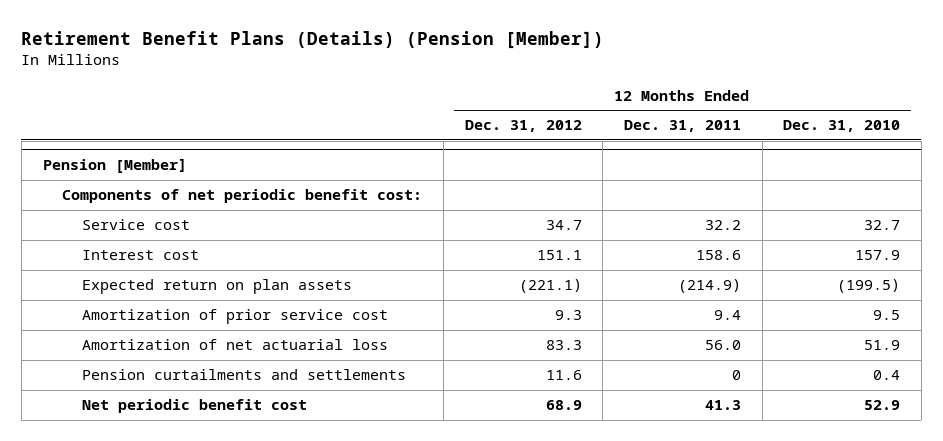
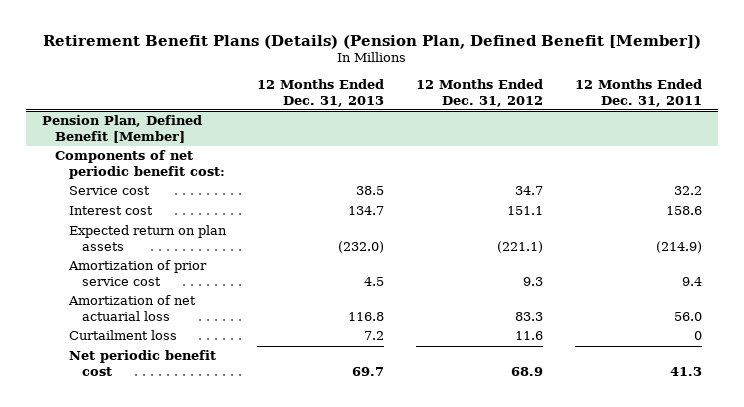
- Retirement Benefit Plans (Details) (Pension [Member])
+ Retirement Benefit Plans (Details) (Pension Plan, Defined Benefit [Member])
- | 12 Months Ended Dec. 31, 2012 | 12 Months Ended Dec. 31, 2011 | 12 Months Ended Dec. 31, 2010
+ | 12 Months Ended Dec. 31, 2013 | 12 Months Ended Dec. 31, 2012 | 12 Months Ended Dec. 31, 2011
- Pension [Member]
+ Pension Plan, Defined Benefit [Member]
- Pension curtailments and settlements | 11.6 | 0 | 0.4
+ Curtailment loss | 7.2 | 11.6 | 0

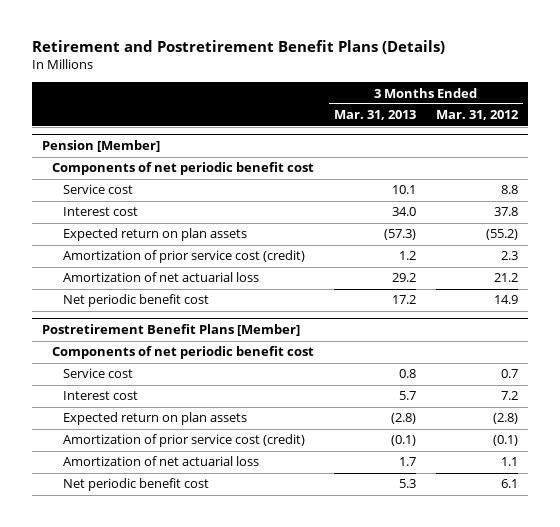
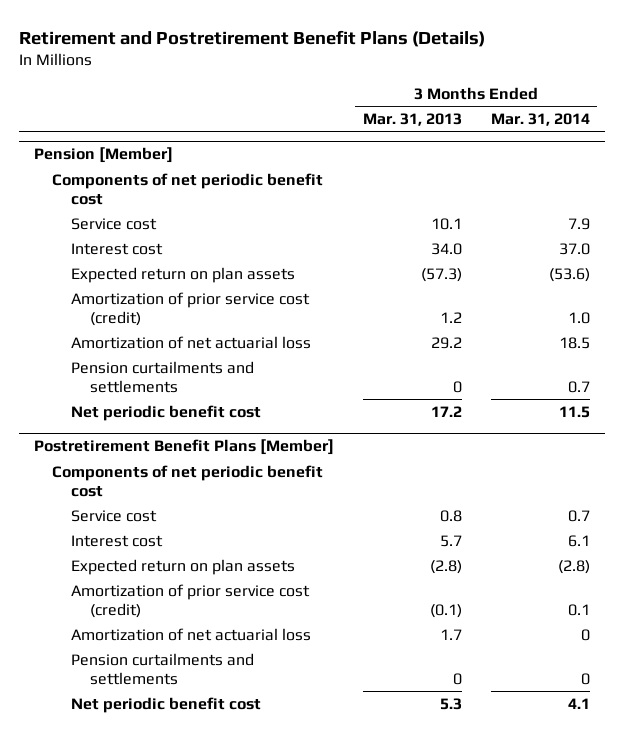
- | 3 Months Ended Mar. 31, 2013 | 3 Months Ended Mar. 31, 2012
+ | 3 Months Ended Mar. 31, 2013 | 3 Months Ended Mar. 31, 2014
@ Pension [Member]
+ Pension curtailments and settlements | 0 | 0.7
@ Postretirement Benefit Plans [Member]
+ Pension curtailments and settlements | 0 | 0

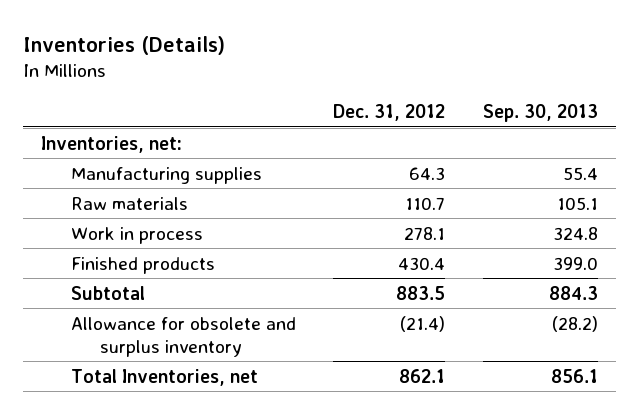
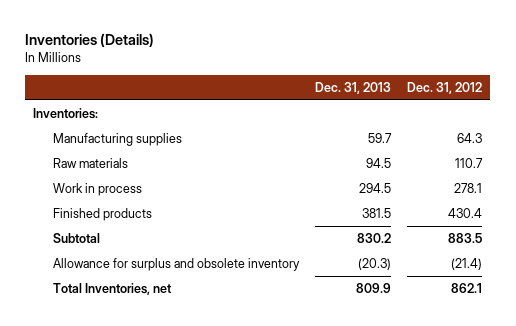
- | Dec. 31, 2012 | Sep. 30, 2013
+ | Dec. 31, 2013 | Dec. 31, 2012
- Inventories, net:
+ Inventories:
- Allowance for obsolete and surplus inventory | (21.4) | (28.2)
+ Allowance for surplus and obsolete inventory | (20.3) | (21.4)

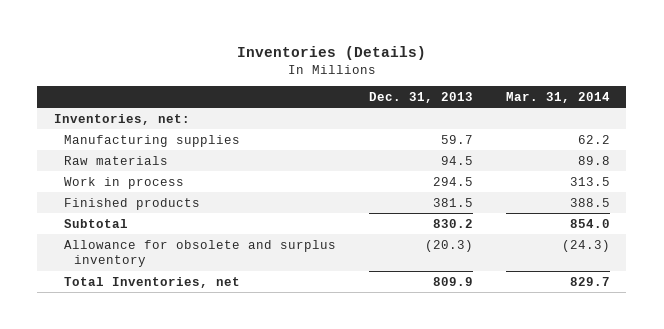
- | Dec. 31, 2013 | Dec. 31, 2012
+ | Dec. 31, 2013 | Mar. 31, 2014
- Inventories:
+ Inventories, net:
- Allowance for surplus and obsolete inventory | (20.3) | (21.4)
+ Allowance for obsolete and surplus inventory | (20.3) | (24.3)

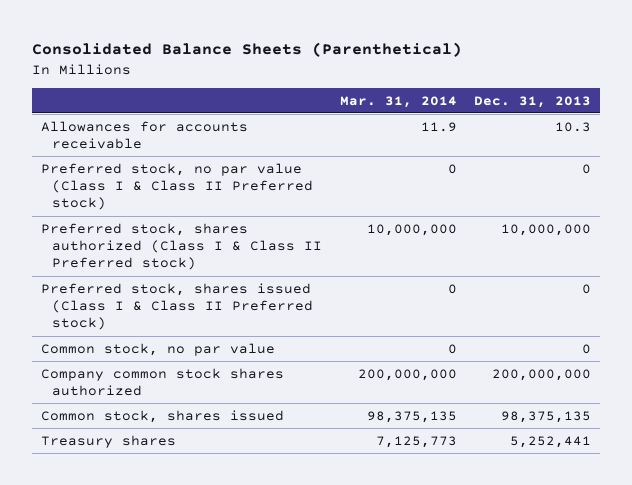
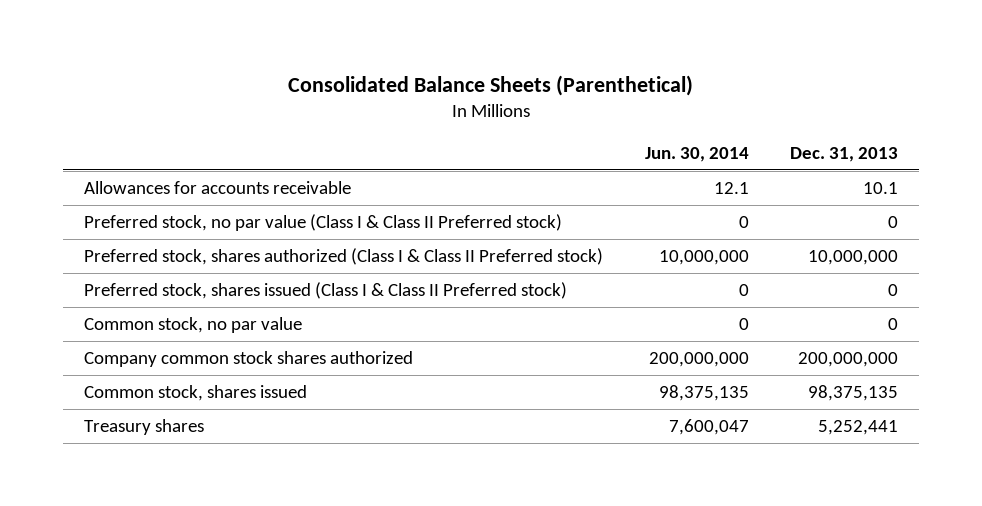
- | Mar. 31, 2014 | Dec. 31, 2013
+ | Jun. 30, 2014 | Dec. 31, 2013
- Allowances for accounts receivable | 11.9 | 10.3
+ Allowances for accounts receivable | 12.1 | 10.1

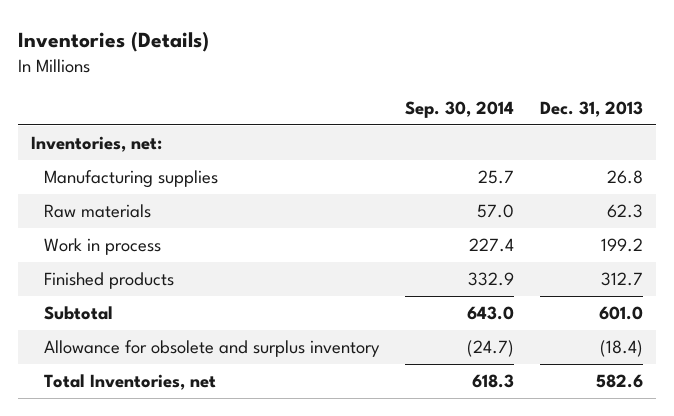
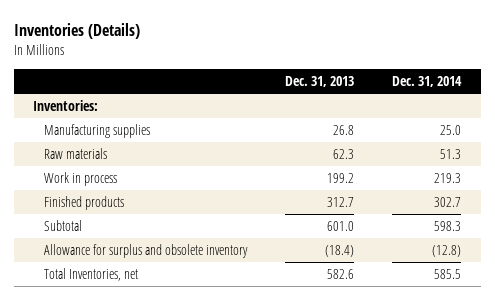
- | Sep. 30, 2014 | Dec. 31, 2013
+ | Dec. 31, 2013 | Dec. 31, 2014
- Inventories, net:
+ Inventories:
- Allowance for obsolete and surplus inventory | (24.7) | (18.4)
+ Allowance for surplus and obsolete inventory | (18.4) | (12.8)

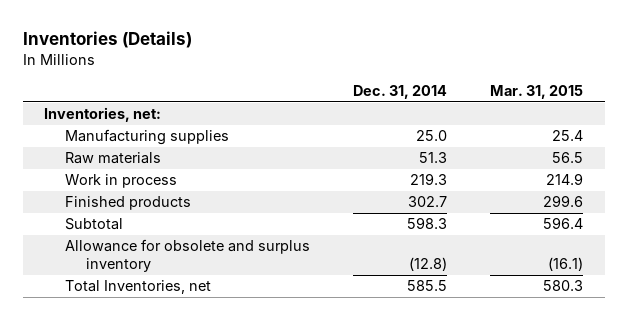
- | Dec. 31, 2013 | Dec. 31, 2014
+ | Dec. 31, 2014 | Mar. 31, 2015
- Inventories:
+ Inventories, net:
- Allowance for surplus and obsolete inventory | (18.4) | (12.8)
+ Allowance for obsolete and surplus inventory | (12.8) | (16.1)

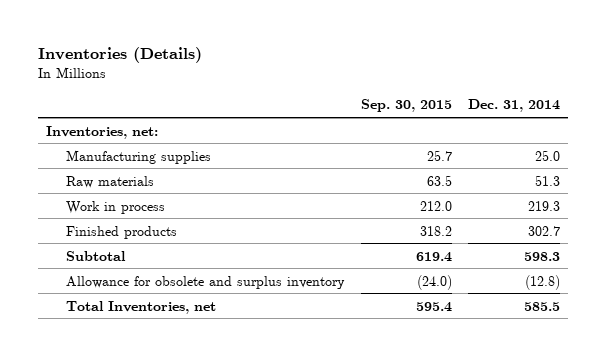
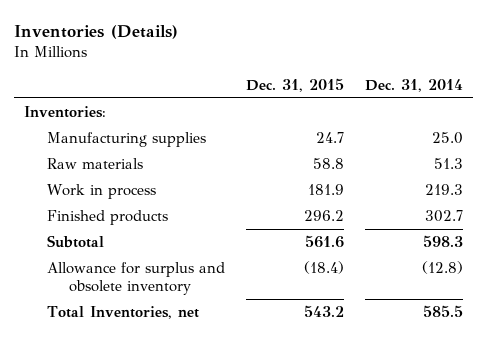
- | Sep. 30, 2015 | Dec. 31, 2014
+ | Dec. 31, 2015 | Dec. 31, 2014
- Inventories, net:
+ Inventories:
- Allowance for obsolete and surplus inventory | (24.0) | (12.8)
+ Allowance for surplus and obsolete inventory | (18.4) | (12.8)

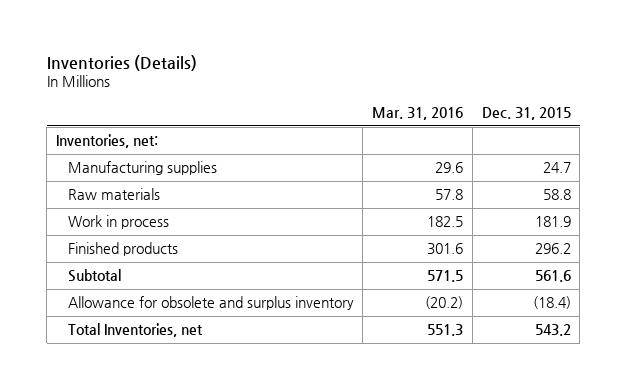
- | Dec. 31, 2015 | Dec. 31, 2014
+ | Mar. 31, 2016 | Dec. 31, 2015
- Inventories:
+ Inventories, net:
- Allowance for surplus and obsolete inventory | (18.4) | (12.8)
+ Allowance for obsolete and surplus inventory | (20.2) | (18.4)

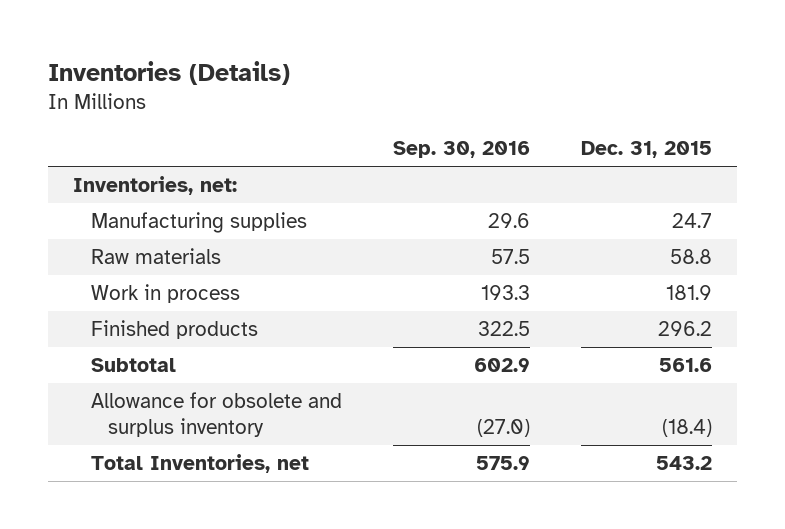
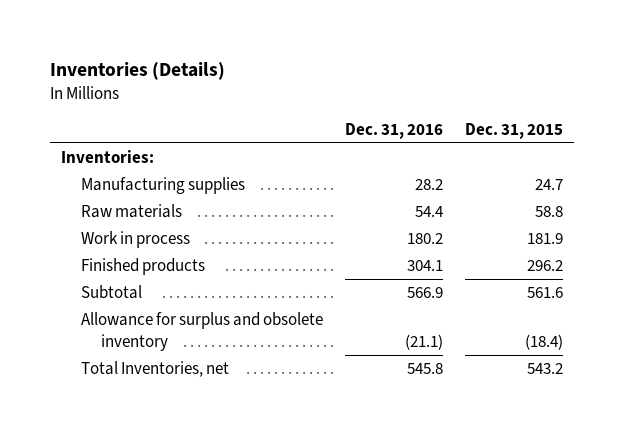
- | Sep. 30, 2016 | Dec. 31, 2015
+ | Dec. 31, 2016 | Dec. 31, 2015
- Inventories, net:
+ Inventories:
- Allowance for obsolete and surplus inventory | (27.0) | (18.4)
+ Allowance for surplus and obsolete inventory | (21.1) | (18.4)

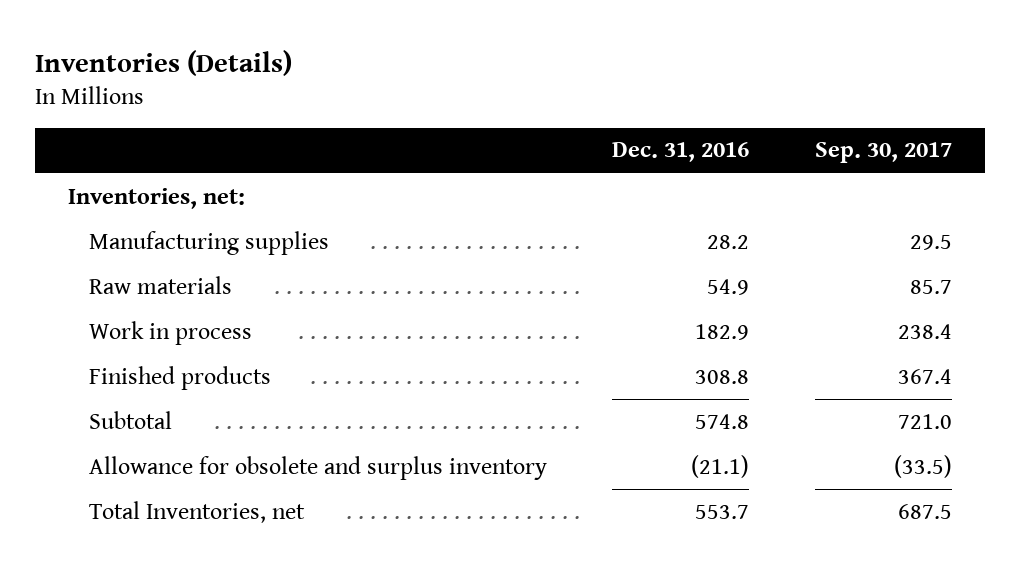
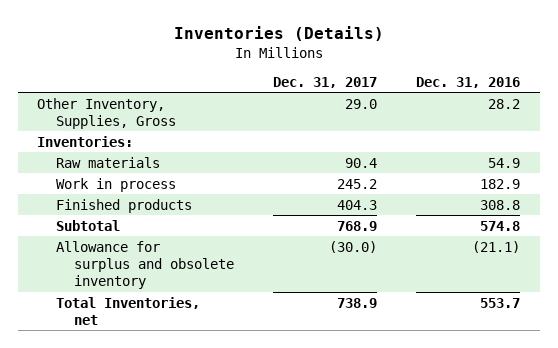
- | Dec. 31, 2016 | Sep. 30, 2017
+ | Dec. 31, 2017 | Dec. 31, 2016
- Inventories, net:
- Manufacturing supplies | 28.2 | 29.5
+ Other Inventory, Supplies, Gross | 29.0 | 28.2
+ Inventories:
- Allowance for obsolete and surplus inventory | (21.1) | (33.5)
+ Allowance for surplus and obsolete inventory | (30.0) | (21.1)

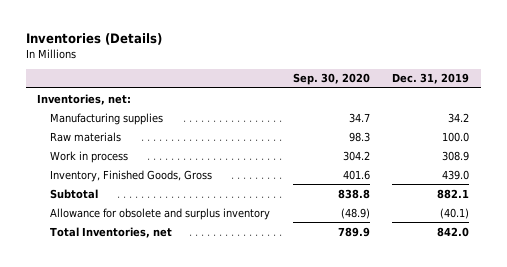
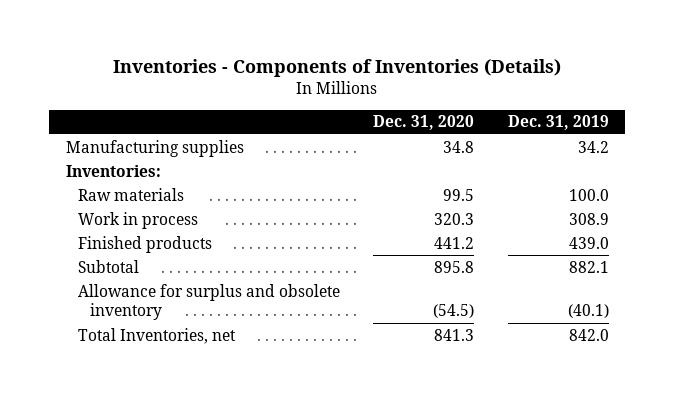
- Inventories (Details)
+ Inventories - Components of Inventories (Details)
- | Sep. 30, 2020 | Dec. 31, 2019
+ | Dec. 31, 2020 | Dec. 31, 2019
- Inventories, net:
+ Inventories:
- Inventory, Finished Goods, Gross | 401.6 | 439.0
+ Finished products | 441.2 | 439.0
- Allowance for obsolete and surplus inventory | (48.9) | (40.1)
+ Allowance for surplus and obsolete inventory | (54.5) | (40.1)

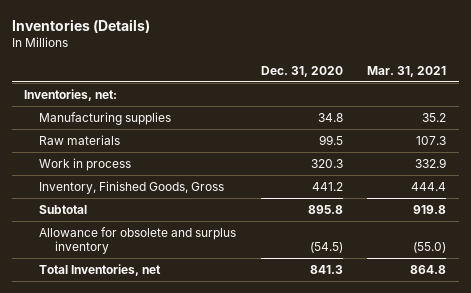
- Inventories - Components of Inventories (Details)
+ Inventories (Details)
- | Dec. 31, 2020 | Dec. 31, 2019
+ | Dec. 31, 2020 | Mar. 31, 2021
+ Inventories, net:
- Inventories:
- Finished products | 441.2 | 439.0
+ Inventory, Finished Goods, Gross | 441.2 | 444.4
- Allowance for surplus and obsolete inventory | (54.5) | (40.1)
+ Allowance for obsolete and surplus inventory | (54.5) | (55.0)

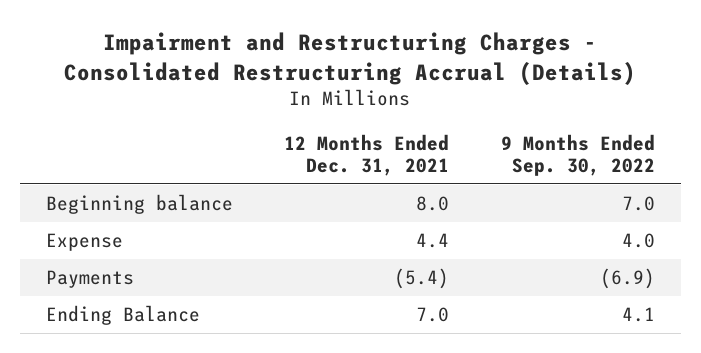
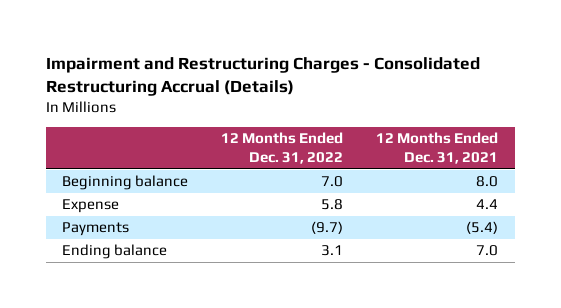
- | 12 Months Ended Dec. 31, 2021 | 9 Months Ended Sep. 30, 2022
+ | 12 Months Ended Dec. 31, 2022 | 12 Months Ended Dec. 31, 2021
- Ending Balance | 7.0 | 4.1
+ Ending balance | 3.1 | 7.0

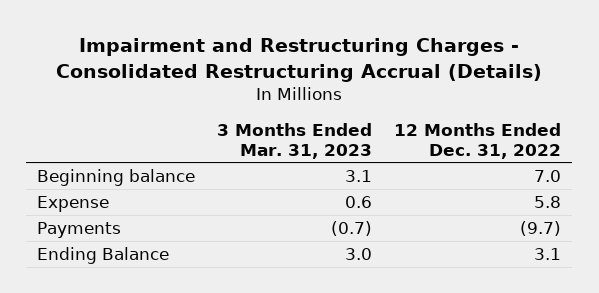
- | 12 Months Ended Dec. 31, 2022 | 12 Months Ended Dec. 31, 2021
+ | 3 Months Ended Mar. 31, 2023 | 12 Months Ended Dec. 31, 2022
- Ending balance | 3.1 | 7.0
+ Ending Balance | 3.0 | 3.1

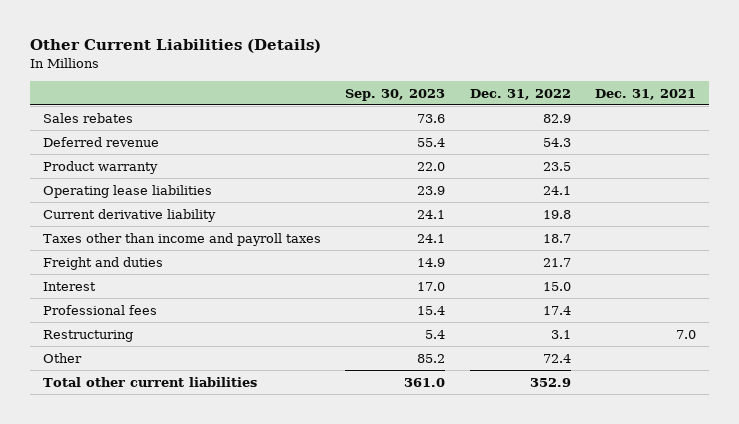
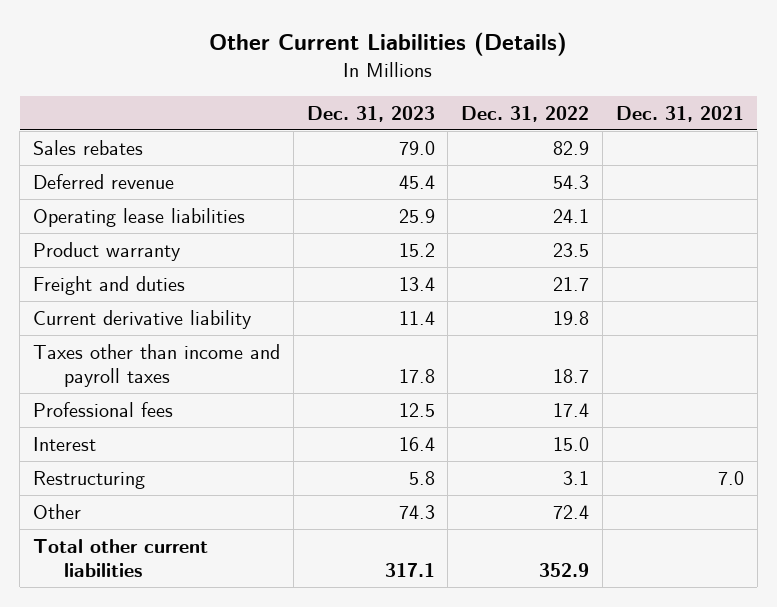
- | Sep. 30, 2023 | Dec. 31, 2022 | Dec. 31, 2021
+ | Dec. 31, 2023 | Dec. 31, 2022 | Dec. 31, 2021
moved down: Product warranty | 15.2 | 23.5 |
moved up: Freight and duties | 13.4 | 21.7 |
moved down: Interest | 16.4 | 15.0 |

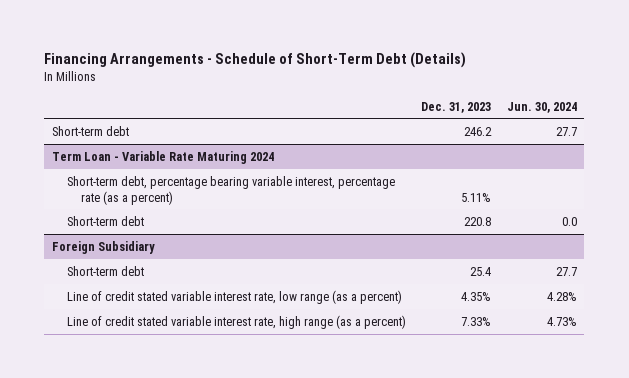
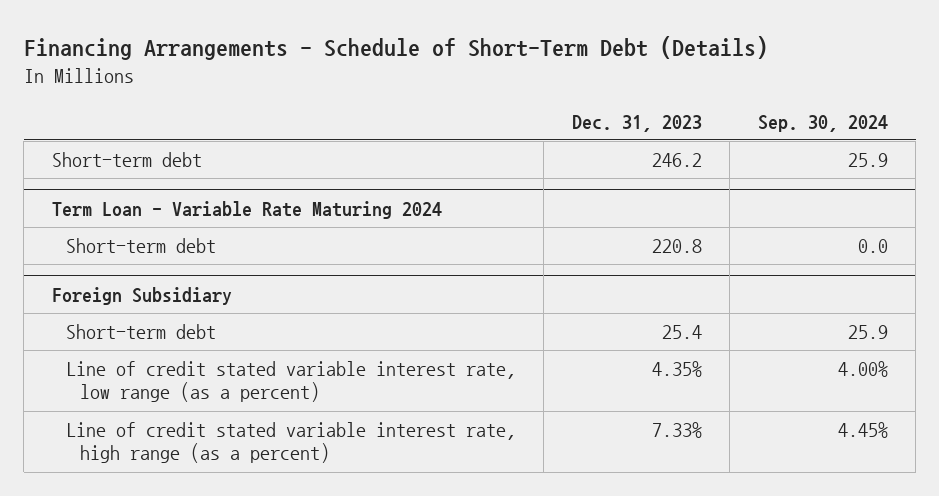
- | Dec. 31, 2023 | Jun. 30, 2024
+ | Dec. 31, 2023 | Sep. 30, 2024
@ Term Loan - Variable Rate Maturing 2024
- Short-term debt, percentage bearing variable interest, percentage rate (as a percent) | 5.11% |

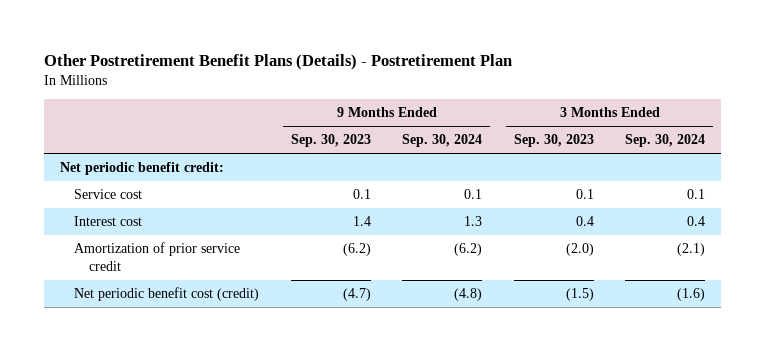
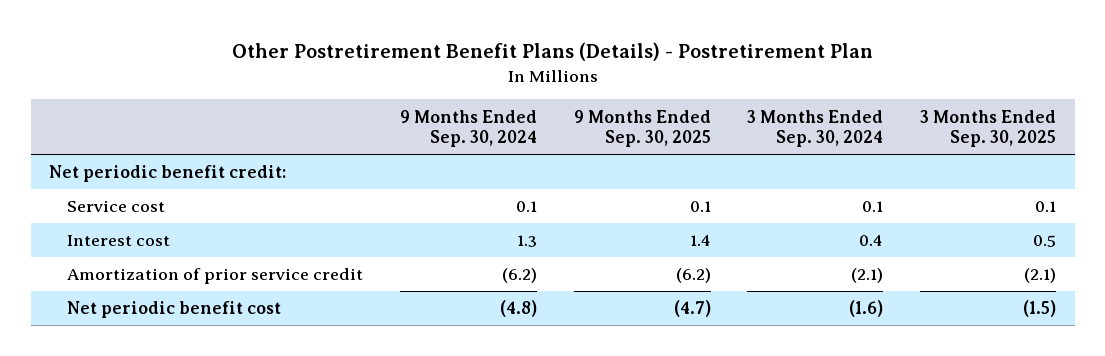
- | 9 Months Ended Sep. 30, 2023 | 9 Months Ended Sep. 30, 2024 | 3 Months Ended Sep. 30, 2023 | 3 Months Ended Sep. 30, 2024
+ | 9 Months Ended Sep. 30, 2024 | 9 Months Ended Sep. 30, 2025 | 3 Months Ended Sep. 30, 2024 | 3 Months Ended Sep. 30, 2025
- Net periodic benefit cost (credit) | (4.7) | (4.8) | (1.5) | (1.6)
+ Net periodic benefit cost | (4.8) | (4.7) | (1.6) | (1.5)

